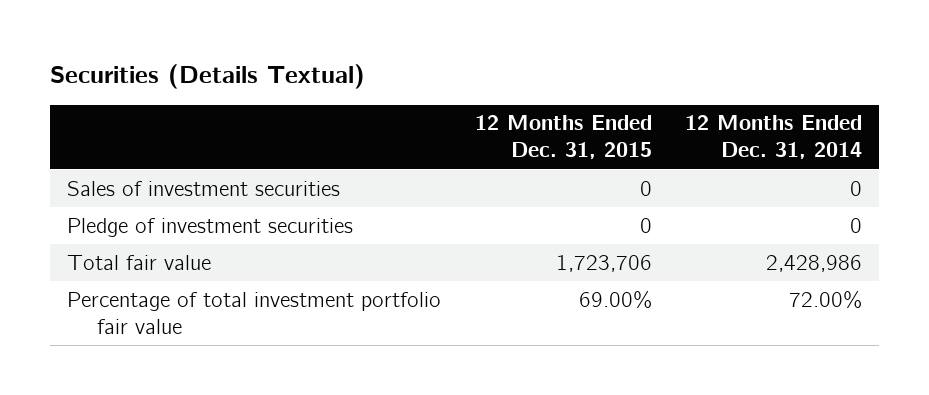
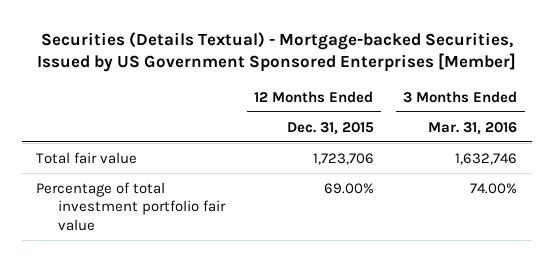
- Securities (Details Textual)
+ Securities (Details Textual) - Mortgage-backed Securities, Issued by US Government Sponsored Enterprises [Member]
- | 12 Months Ended Dec. 31, 2015 | 12 Months Ended Dec. 31, 2014
+ | 12 Months Ended Dec. 31, 2015 | 3 Months Ended Mar. 31, 2016
- Sales of investment securities | 0 | 0
- Pledge of investment securities | 0 | 0

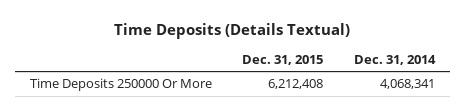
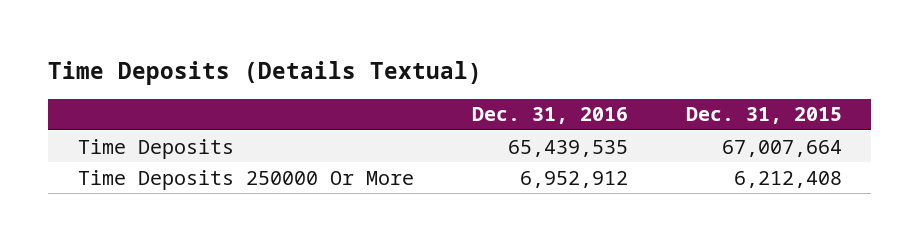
- | Dec. 31, 2015 | Dec. 31, 2014
+ | Dec. 31, 2016 | Dec. 31, 2015
+ Time Deposits | 65,439,535 | 67,007,664

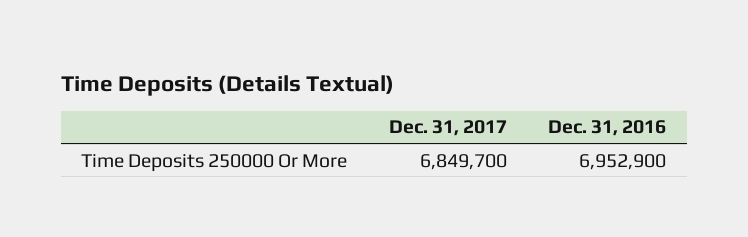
- | Dec. 31, 2016 | Dec. 31, 2015
+ | Dec. 31, 2017 | Dec. 31, 2016
- Time Deposits | 65,439,535 | 67,007,664
- Time Deposits 250000 Or More | 6,952,912 | 6,212,408
+ Time Deposits 250000 Or More | 6,849,700 | 6,952,900

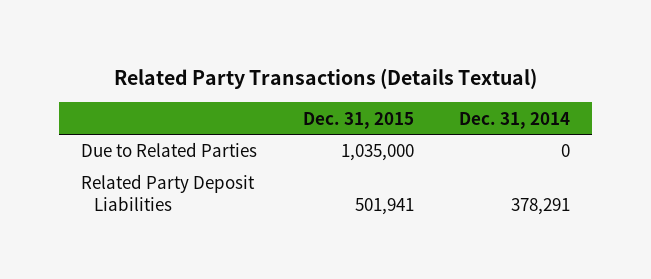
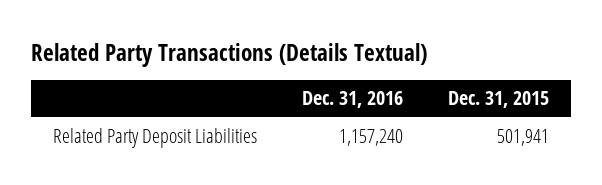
- | Dec. 31, 2015 | Dec. 31, 2014
+ | Dec. 31, 2016 | Dec. 31, 2015
- Due to Related Parties | 1,035,000 | 0

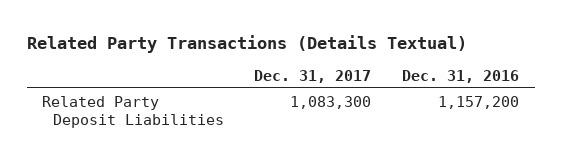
- | Dec. 31, 2016 | Dec. 31, 2015
+ | Dec. 31, 2017 | Dec. 31, 2016
- Related Party Deposit Liabilities | 1,157,240 | 501,941
+ Related Party Deposit Liabilities | 1,083,300 | 1,157,200

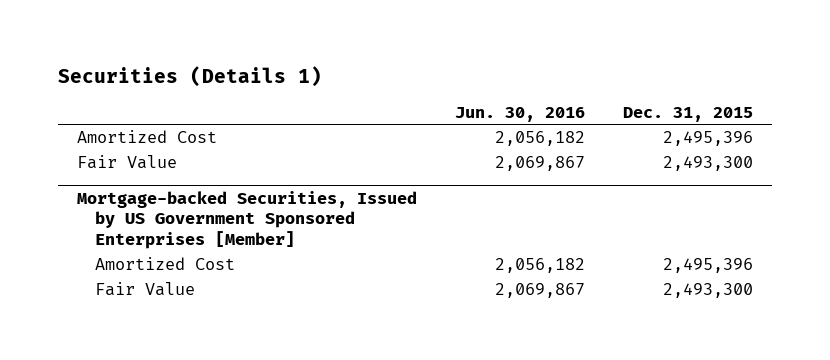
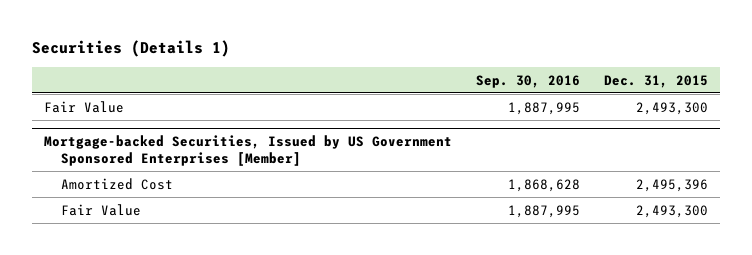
- | Jun. 30, 2016 | Dec. 31, 2015
+ | Sep. 30, 2016 | Dec. 31, 2015
- Amortized Cost | 2,056,182 | 2,495,396

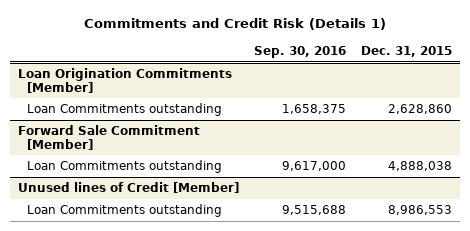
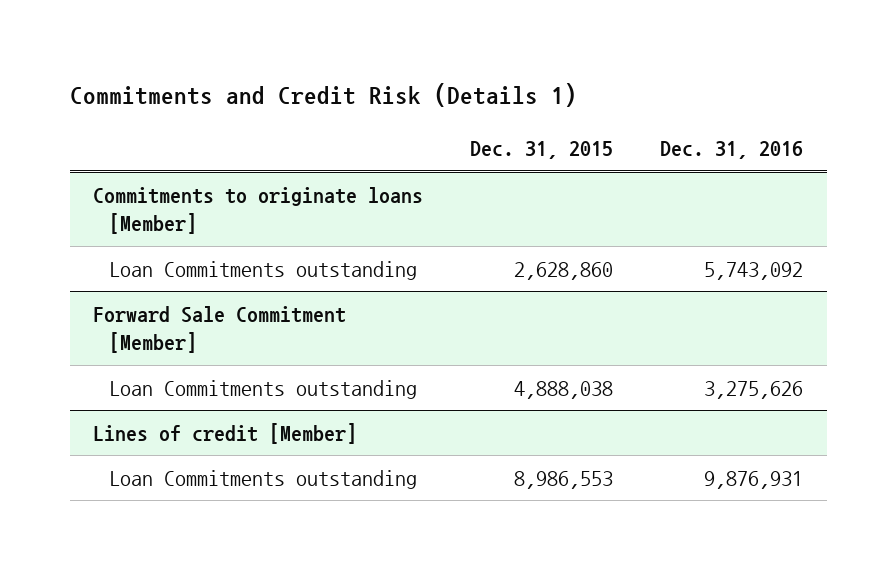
- | Sep. 30, 2016 | Dec. 31, 2015
+ | Dec. 31, 2015 | Dec. 31, 2016
- Loan Origination Commitments [Member]
+ Commitments to originate loans [Member]
- Unused lines of Credit [Member]
+ Lines of credit [Member]

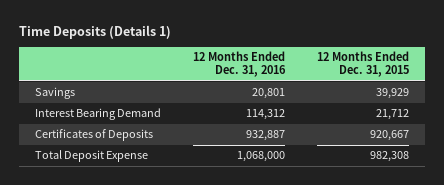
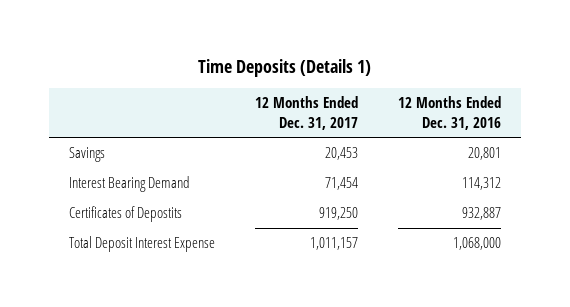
- | 12 Months Ended Dec. 31, 2016 | 12 Months Ended Dec. 31, 2015
+ | 12 Months Ended Dec. 31, 2017 | 12 Months Ended Dec. 31, 2016
- Certificates of Deposits | 932,887 | 920,667
- Total Deposit Expense | 1,068,000 | 982,308
+ Certificates of Depostits | 919,250 | 932,887
+ Total Deposit Interest Expense | 1,011,157 | 1,068,000

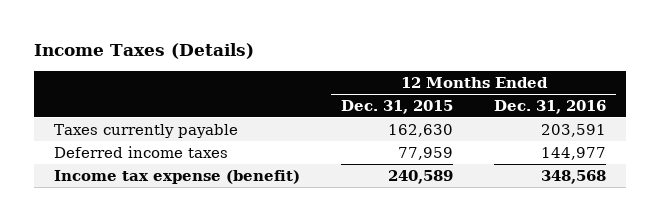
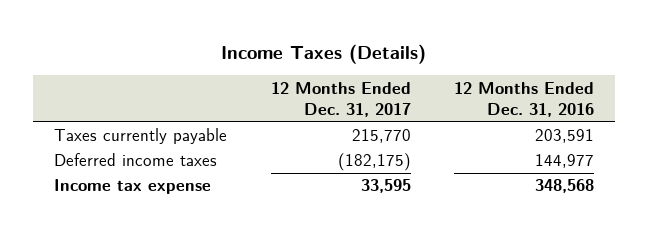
- | 12 Months Ended Dec. 31, 2015 | 12 Months Ended Dec. 31, 2016
+ | 12 Months Ended Dec. 31, 2017 | 12 Months Ended Dec. 31, 2016
- Income tax expense (benefit) | 240,589 | 348,568
+ Income tax expense | 33,595 | 348,568

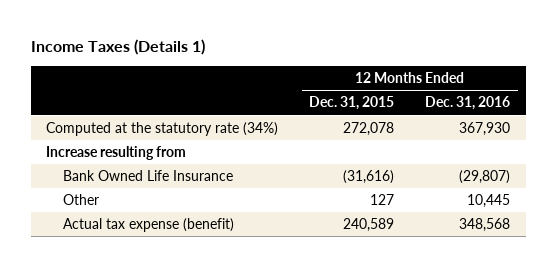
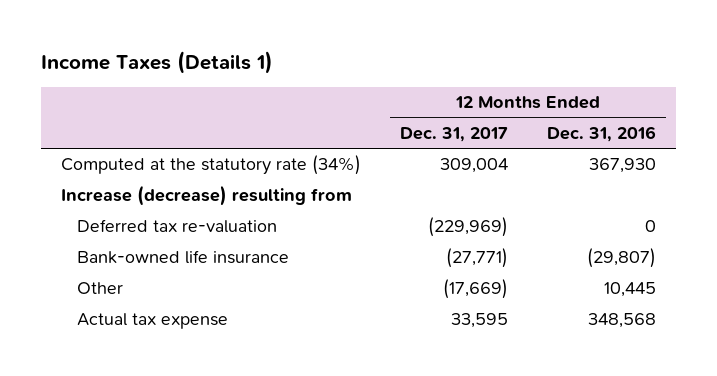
- | 12 Months Ended Dec. 31, 2015 | 12 Months Ended Dec. 31, 2016
+ | 12 Months Ended Dec. 31, 2017 | 12 Months Ended Dec. 31, 2016
- Increase resulting from
- Bank Owned Life Insurance | (31,616) | (29,807)
+ Increase (decrease) resulting from
+ Deferred tax re-valuation | (229,969) | 0
+ Bank-owned life insurance | (27,771) | (29,807)
- Actual tax expense (benefit) | 240,589 | 348,568
+ Actual tax expense | 33,595 | 348,568

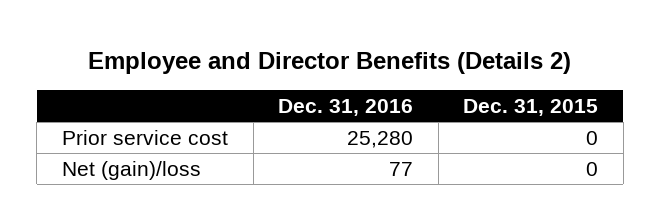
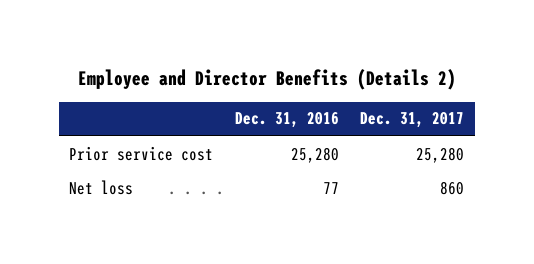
- | Dec. 31, 2016 | Dec. 31, 2015
+ | Dec. 31, 2016 | Dec. 31, 2017
- Net (gain)/loss | 77 | 0
+ Net loss | 77 | 860

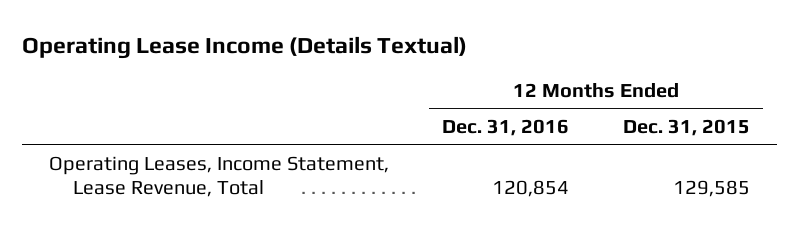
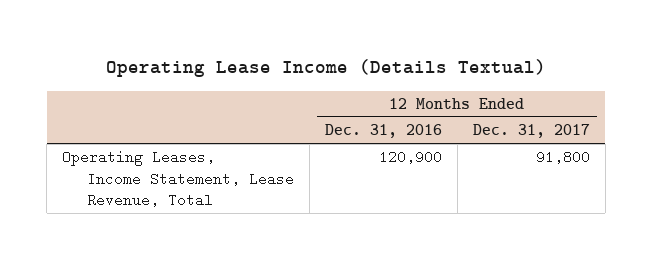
- | 12 Months Ended Dec. 31, 2016 | 12 Months Ended Dec. 31, 2015
+ | 12 Months Ended Dec. 31, 2016 | 12 Months Ended Dec. 31, 2017
- Operating Leases, Income Statement, Lease Revenue, Total | 120,854 | 129,585
+ Operating Leases, Income Statement, Lease Revenue, Total | 120,900 | 91,800

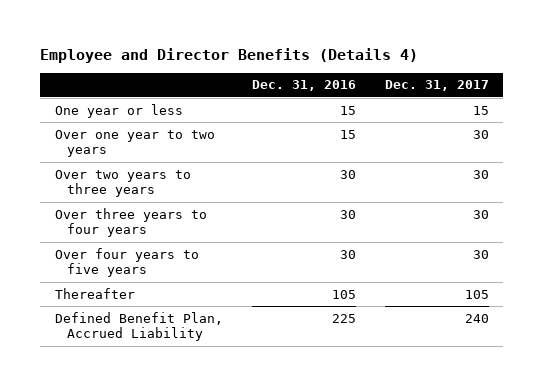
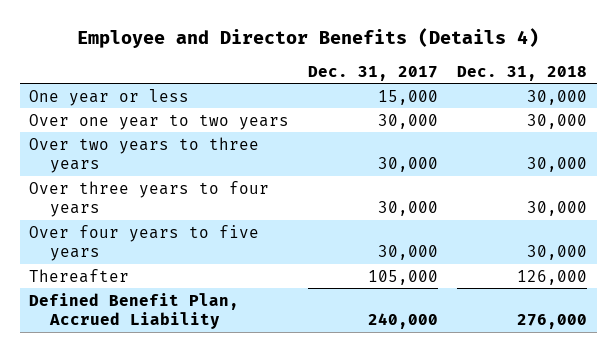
- | Dec. 31, 2016 | Dec. 31, 2017
+ | Dec. 31, 2017 | Dec. 31, 2018
- One year or less | 15 | 15
- Over one year to two years | 15 | 30
- Over two years to three years | 30 | 30
- Over three years to four years | 30 | 30
- Over four years to five years | 30 | 30
- Thereafter | 105 | 105
- Defined Benefit Plan, Accrued Liability | 225 | 240
+ One year or less | 15,000 | 30,000
+ Over one year to two years | 30,000 | 30,000
+ Over two years to three years | 30,000 | 30,000
+ Over three years to four years | 30,000 | 30,000
+ Over four years to five years | 30,000 | 30,000
+ Thereafter | 105,000 | 126,000
+ Defined Benefit Plan, Accrued Liability | 240,000 | 276,000

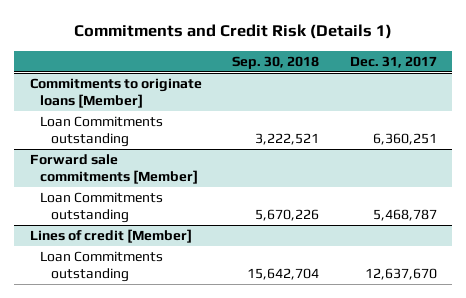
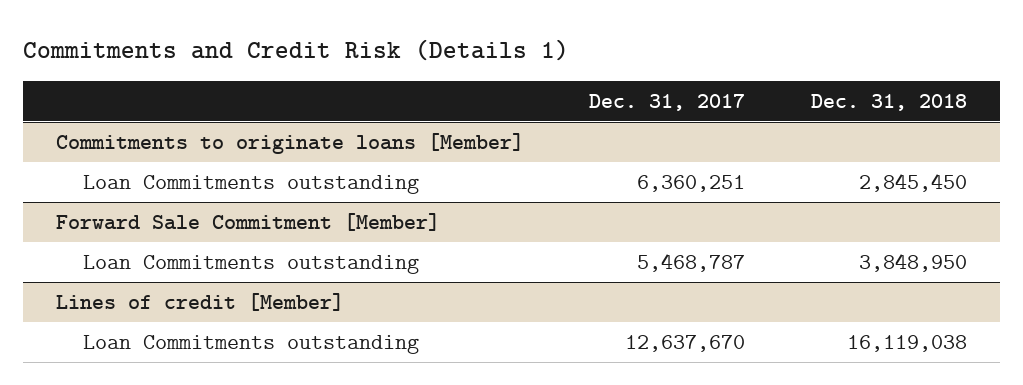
- | Sep. 30, 2018 | Dec. 31, 2017
+ | Dec. 31, 2017 | Dec. 31, 2018
- Forward sale commitments [Member]
+ Forward Sale Commitment [Member]

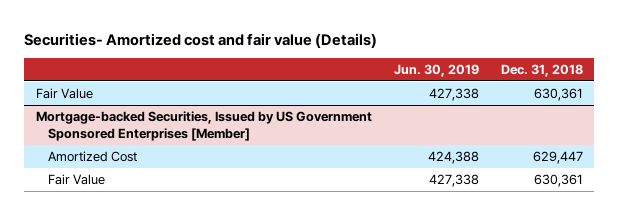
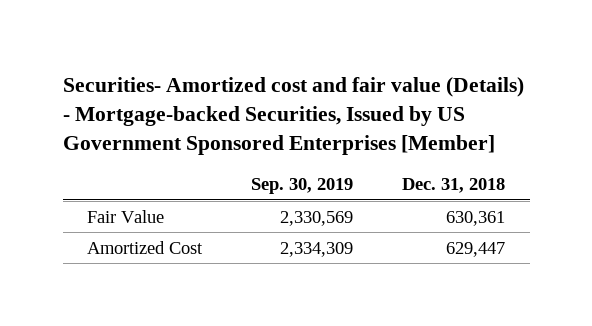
- Securities- Amortized cost and fair value (Details)
+ Securities- Amortized cost and fair value (Details) - Mortgage-backed Securities, Issued by US Government Sponsored Enterprises [Member]
- | Jun. 30, 2019 | Dec. 31, 2018
+ | Sep. 30, 2019 | Dec. 31, 2018
- Mortgage-backed Securities, Issued by US Government Sponsored Enterprises [Member]
- Fair Value | 427,338 | 630,361

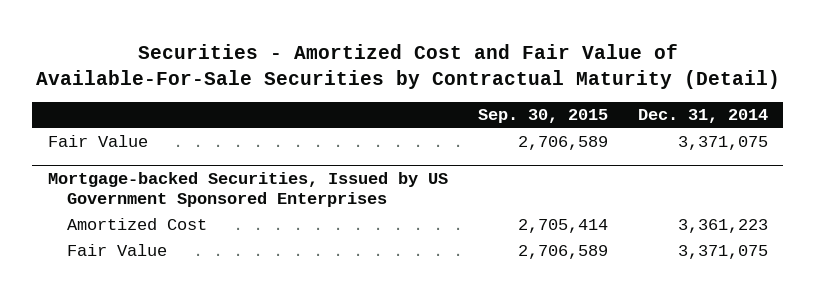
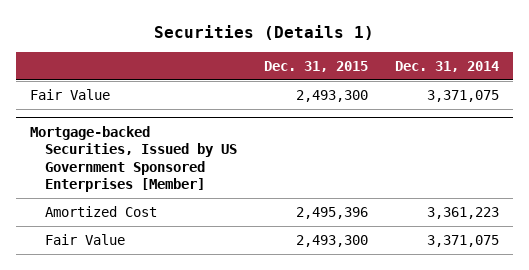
- Securities - Amortized Cost and Fair Value of Available-For-Sale Securities by Contractual Maturity (Detail)
+ Securities (Details 1)
- | Sep. 30, 2015 | Dec. 31, 2014
+ | Dec. 31, 2015 | Dec. 31, 2014
- Mortgage-backed Securities, Issued by US Government Sponsored Enterprises
+ Mortgage-backed Securities, Issued by US Government Sponsored Enterprises [Member]

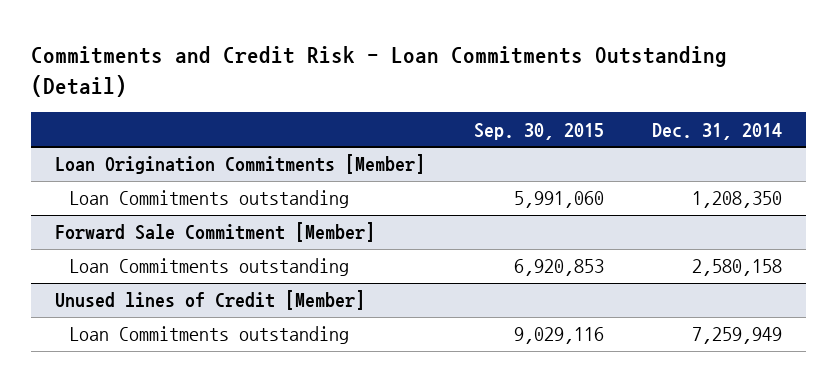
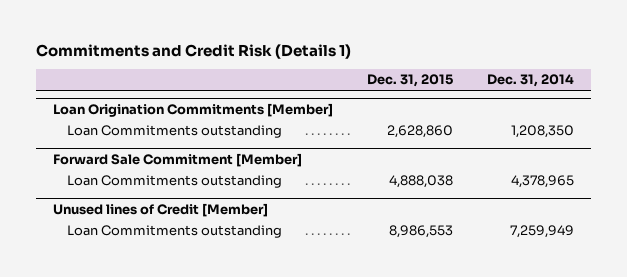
- Commitments and Credit Risk - Loan Commitments Outstanding (Detail)
+ Commitments and Credit Risk (Details 1)
- | Sep. 30, 2015 | Dec. 31, 2014
+ | Dec. 31, 2015 | Dec. 31, 2014
@ Forward Sale Commitment [Member]
- Loan Commitments outstanding | 6,920,853 | 2,580,158
+ Loan Commitments outstanding | 4,888,038 | 4,378,965

